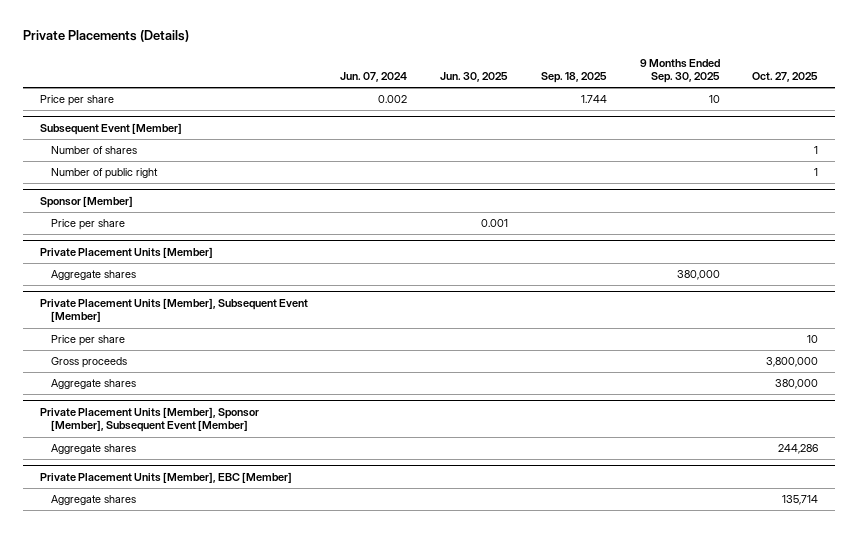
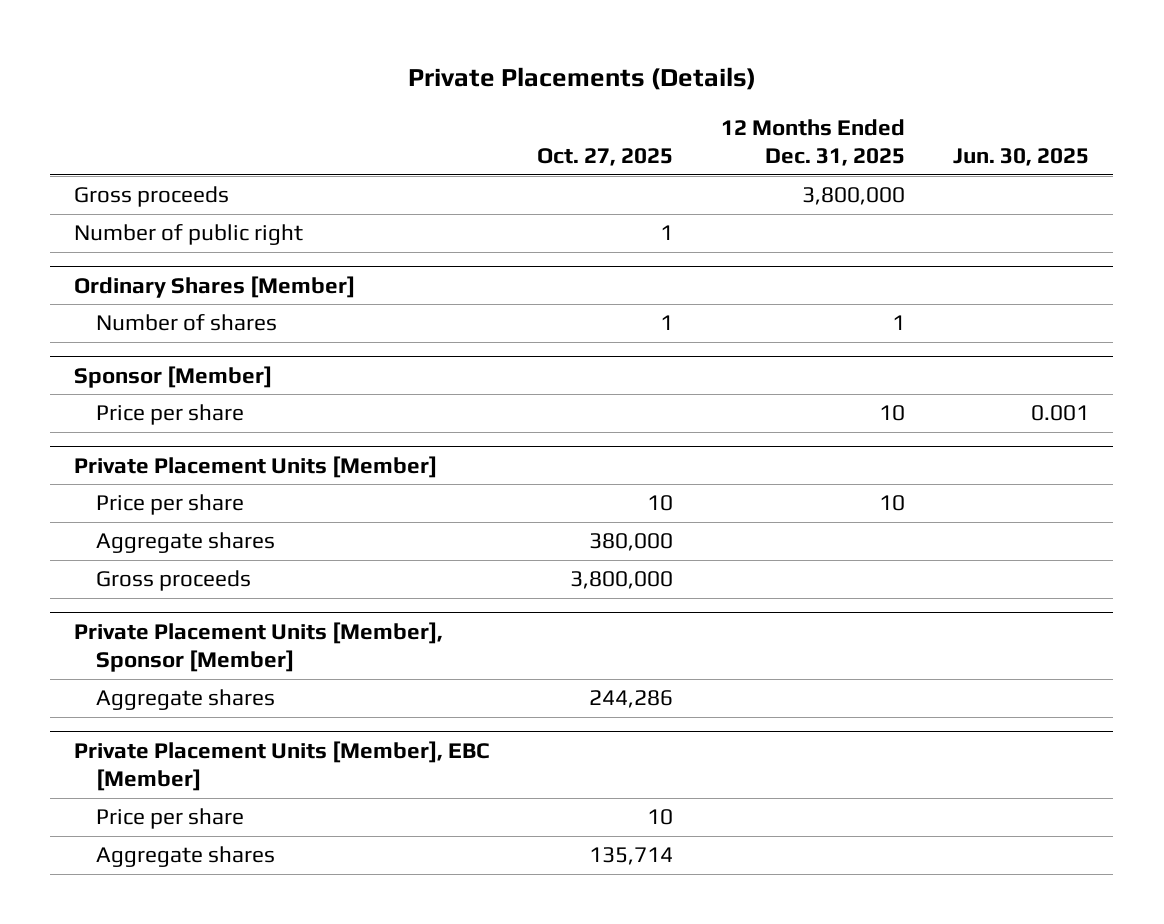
- | Jun. 07, 2024 | Jun. 30, 2025 | Sep. 18, 2025 | 9 Months Ended Sep. 30, 2025 | Oct. 27, 2025
+ | Oct. 27, 2025 | 12 Months Ended Dec. 31, 2025 | Jun. 30, 2025
- Price per share | 0.002 | | 1.744 | 10 |
- Subsequent Event [Member]
- Number of shares | | | | | 1
+ Gross proceeds | | 3,800,000 |
+ Ordinary Shares [Member]
+ Number of shares | 1 | 1 |
@ Private Placement Units [Member]
- Aggregate shares | | | | 380,000 |
- Private Placement Units [Member], Subsequent Event [Member]
- Gross proceeds | | | | | 3,800,000
- Private Placement Units [Member], Sponsor [Member], Subsequent Event [Member]
@ Private Placement Units [Member]
+ Gross proceeds | 3,800,000 | |
+ Private Placement Units [Member], Sponsor [Member]
@ Private Placement Units [Member], EBC [Member]
+ Price per share | 10 | |

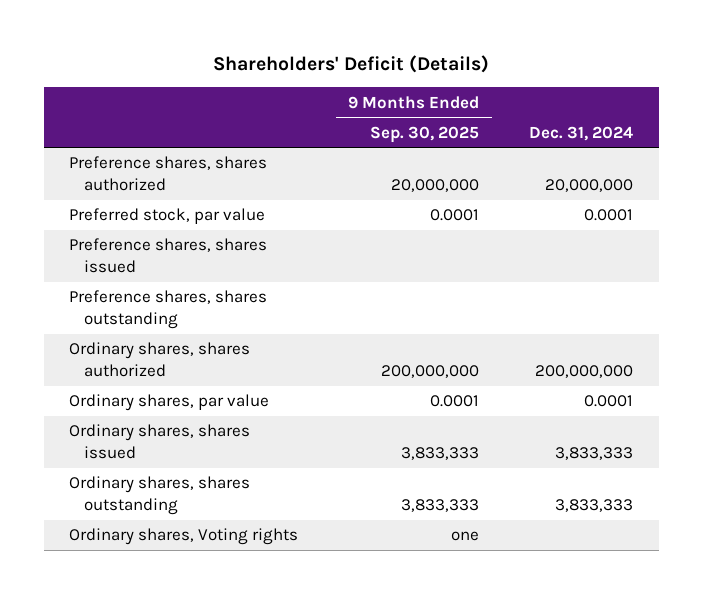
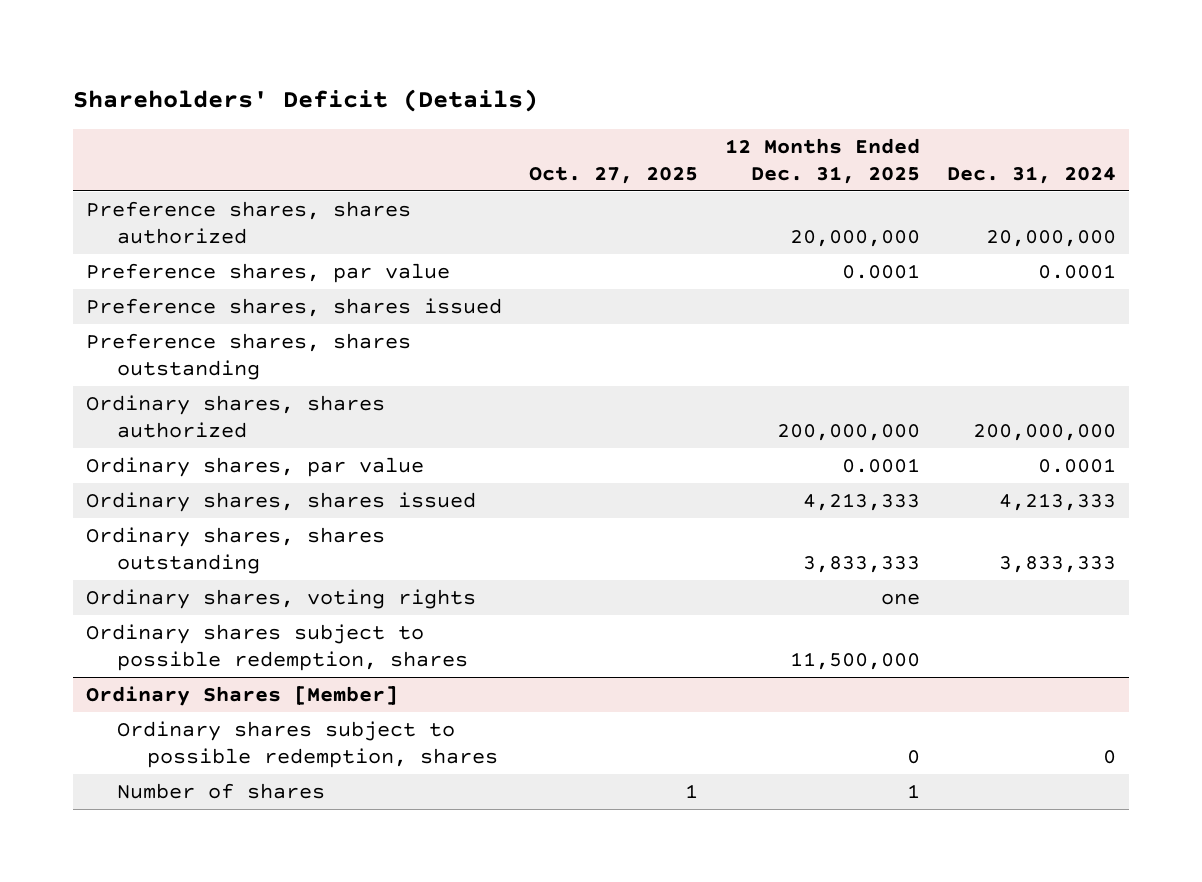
- | 9 Months Ended Sep. 30, 2025 | Dec. 31, 2024
+ | Oct. 27, 2025 | 12 Months Ended Dec. 31, 2025 | Dec. 31, 2024
- Preferred stock, par value | 0.0001 | 0.0001
+ Preference shares, par value | | 0.0001 | 0.0001
- Ordinary shares, shares issued | 3,833,333 | 3,833,333
+ Ordinary shares, shares issued | | 4,213,333 | 4,213,333
- Ordinary shares, Voting rights | one |
+ Ordinary shares, voting rights | | one |
+ Ordinary shares subject to possible redemption, shares | | 11,500,000 |
+ Ordinary Shares [Member]
+ Ordinary shares subject to possible redemption, shares | | 0 | 0
+ Number of shares | 1 | 1 |

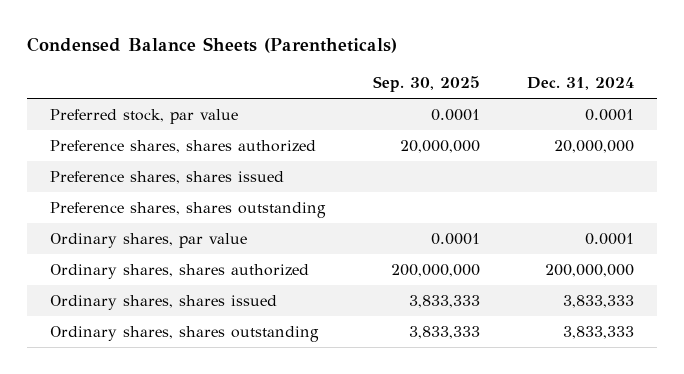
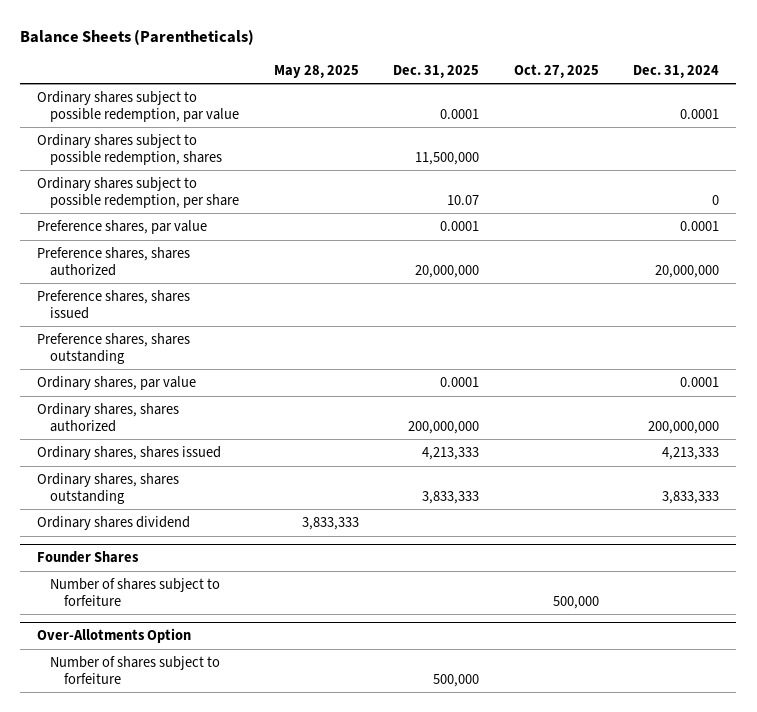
- Condensed Balance Sheets (Parentheticals)
+ Balance Sheets (Parentheticals)
- | Sep. 30, 2025 | Dec. 31, 2024
+ | May 28, 2025 | Dec. 31, 2025 | Oct. 27, 2025 | Dec. 31, 2024
- Preferred stock, par value | 0.0001 | 0.0001
+ Ordinary shares subject to possible redemption, par value | | 0.0001 | | 0.0001
+ Ordinary shares subject to possible redemption, shares | | 11,500,000 | |
+ Ordinary shares subject to possible redemption, per share | | 10.07 | | 0
+ Preference shares, par value | | 0.0001 | | 0.0001
- Ordinary shares, shares issued | 3,833,333 | 3,833,333
+ Ordinary shares, shares issued | | 4,213,333 | | 4,213,333
+ Ordinary shares dividend | 3,833,333 | | |
+ Founder Shares
+ Number of shares subject to forfeiture | | | 500,000 |
+ Over-Allotments Option
+ Number of shares subject to forfeiture | | 500,000 | |

